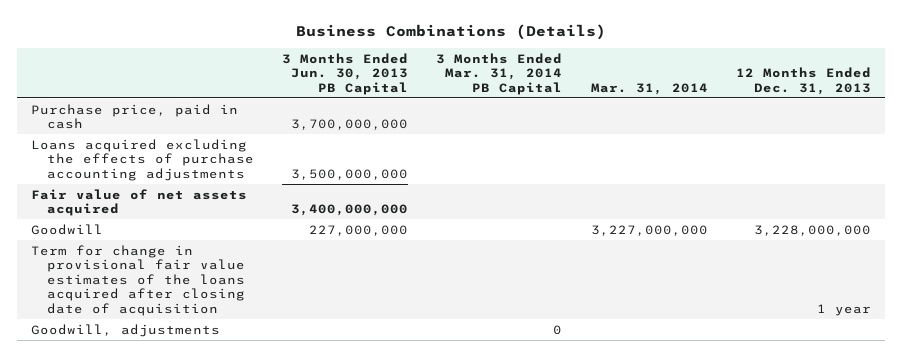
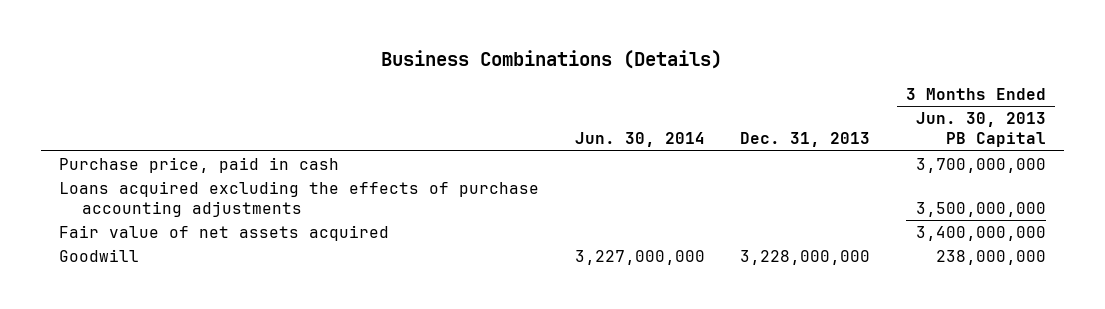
- | 3 Months Ended Jun. 30, 2013 PB Capital | 3 Months Ended Mar. 31, 2014 PB Capital | Mar. 31, 2014 | 12 Months Ended Dec. 31, 2013
+ | Jun. 30, 2014 | Dec. 31, 2013 | 3 Months Ended Jun. 30, 2013 PB Capital
- Goodwill | 227,000,000 | | 3,227,000,000 | 3,228,000,000
- Term for change in provisional fair value estimates of the loans acquired after closing date of acquisition | | | | 1 year
- Goodwill, adjustments | | 0 | |
+ Goodwill | 3,227,000,000 | 3,228,000,000 | 238,000,000

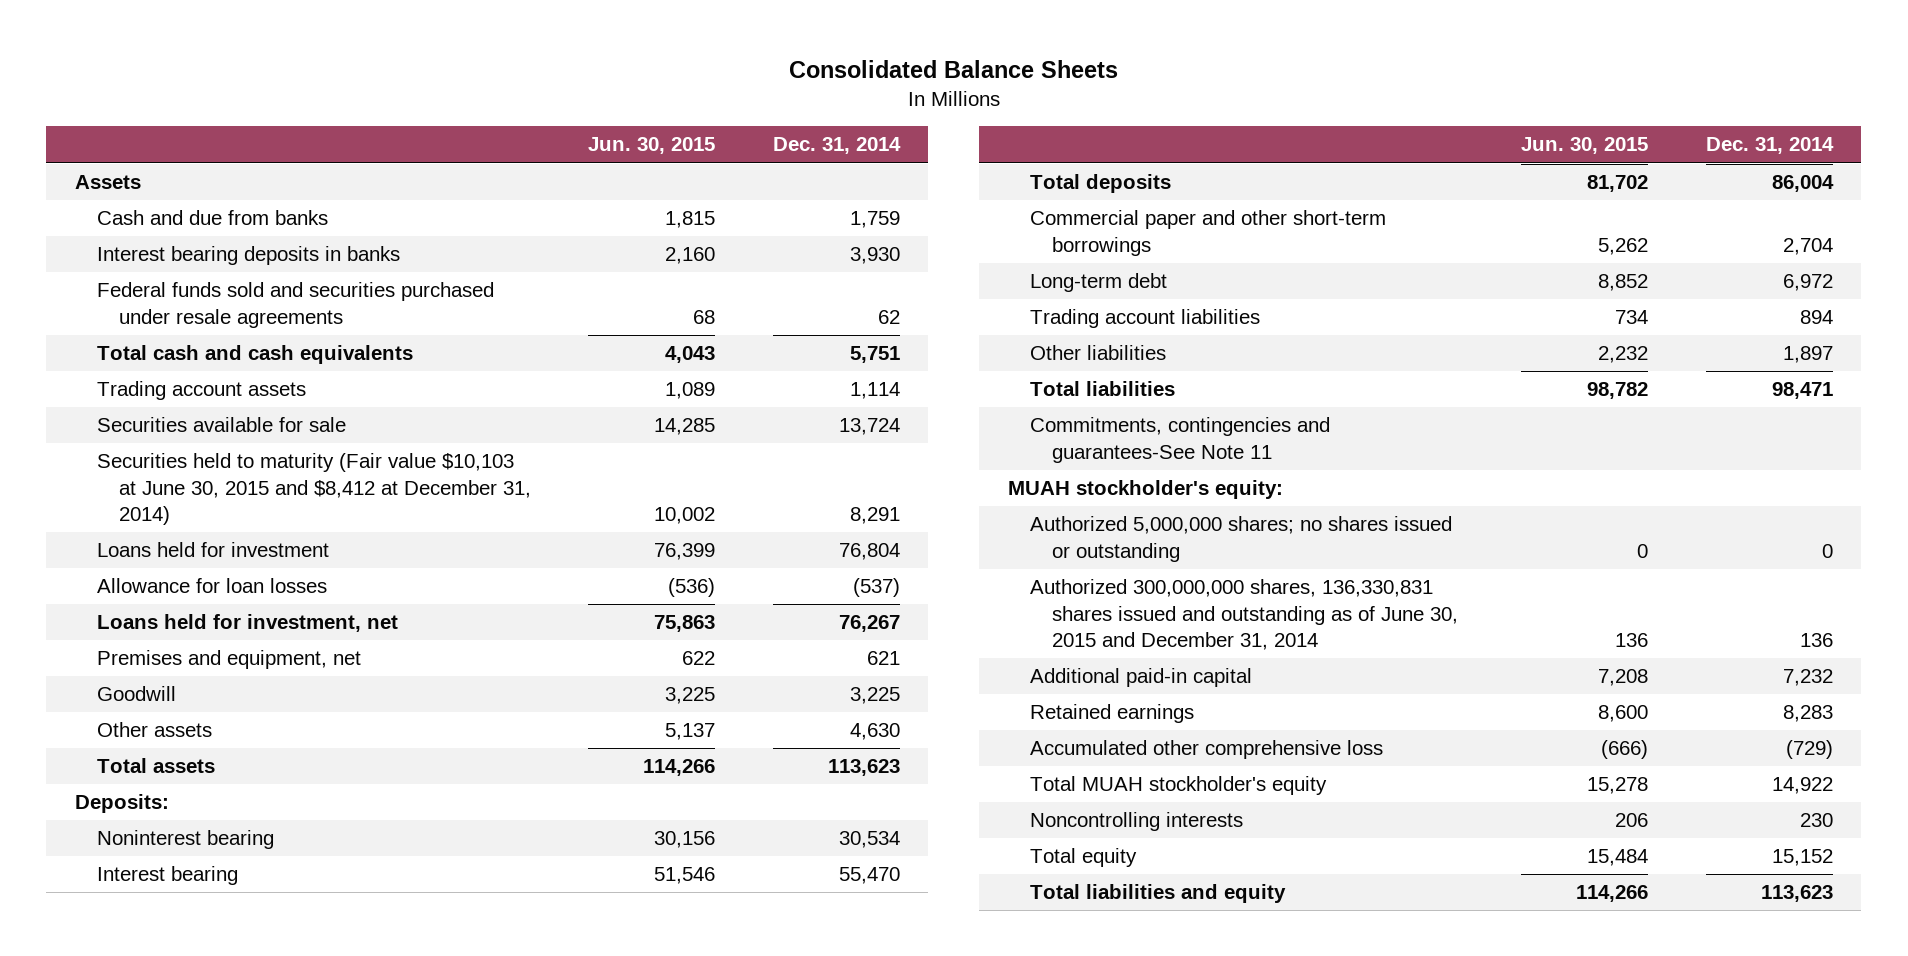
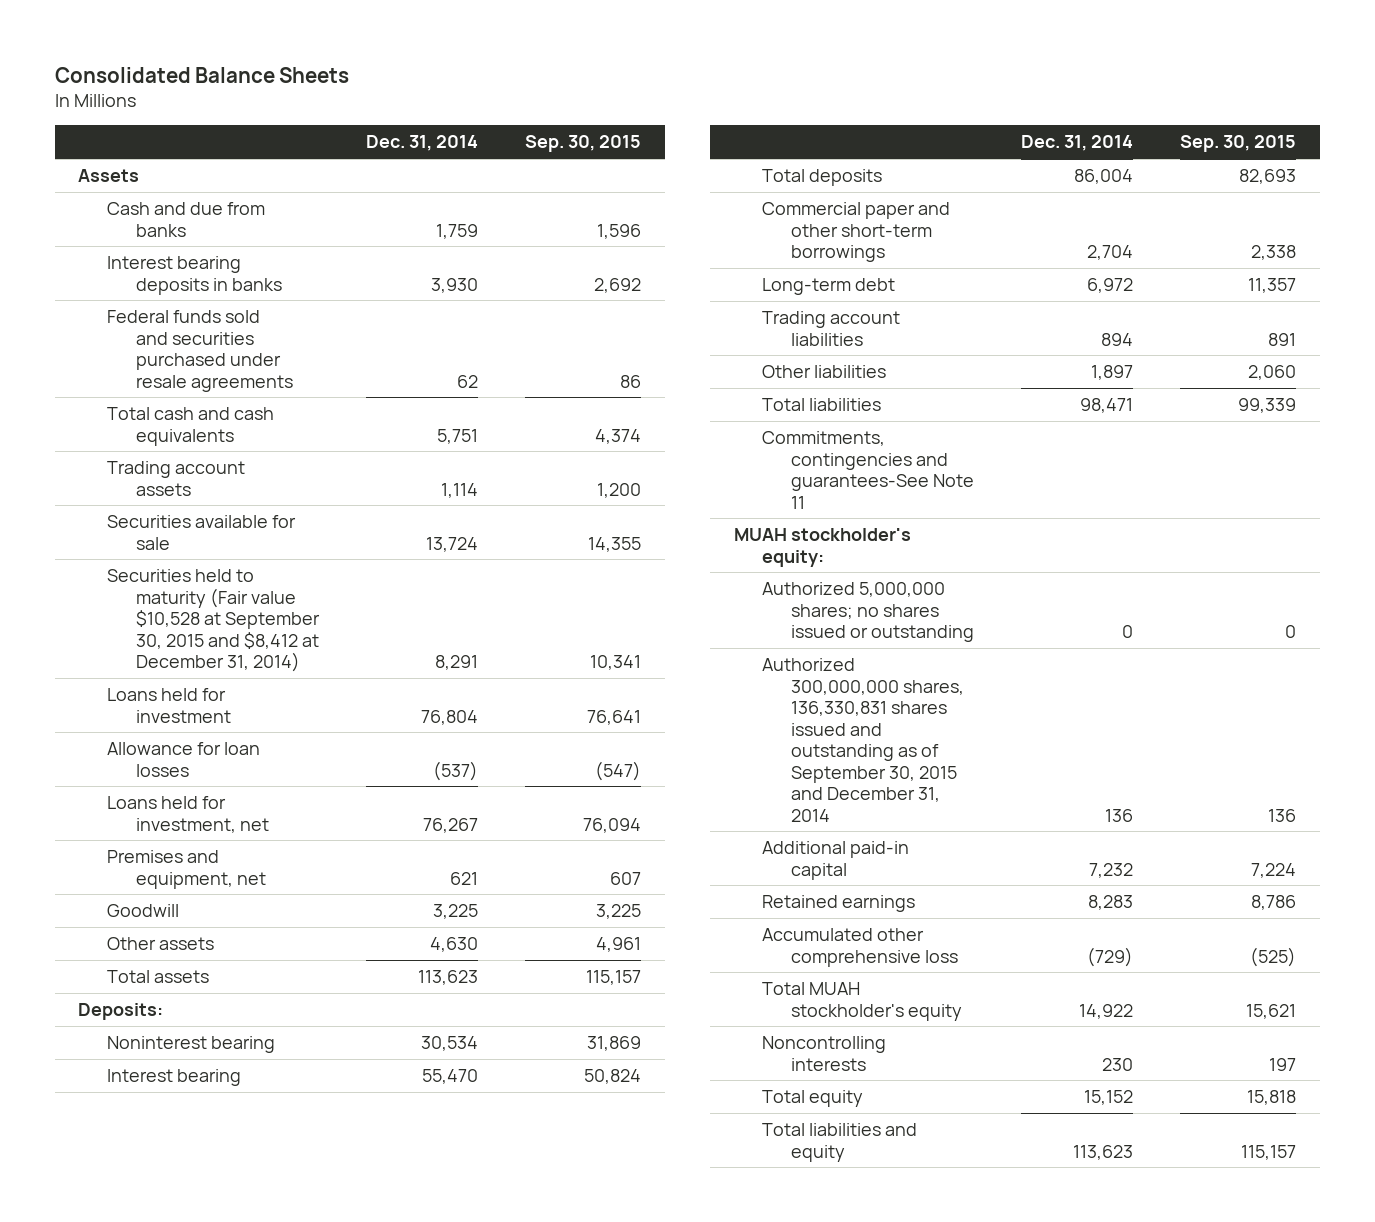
- | Jun. 30, 2015 | Dec. 31, 2014
+ | Dec. 31, 2014 | Sep. 30, 2015
- Securities held to maturity (Fair value $10,103 at June 30, 2015 and $8,412 at December 31, 2014) | 10,002 | 8,291
+ Securities held to maturity (Fair value $10,528 at September 30, 2015 and $8,412 at December 31, 2014) | 8,291 | 10,341
- Authorized 300,000,000 shares, 136,330,831 shares issued and outstanding as of June 30, 2015 and December 31, 2014 | 136 | 136
+ Authorized 300,000,000 shares, 136,330,831 shares issued and outstanding as of September 30, 2015 and December 31, 2014 | 136 | 136

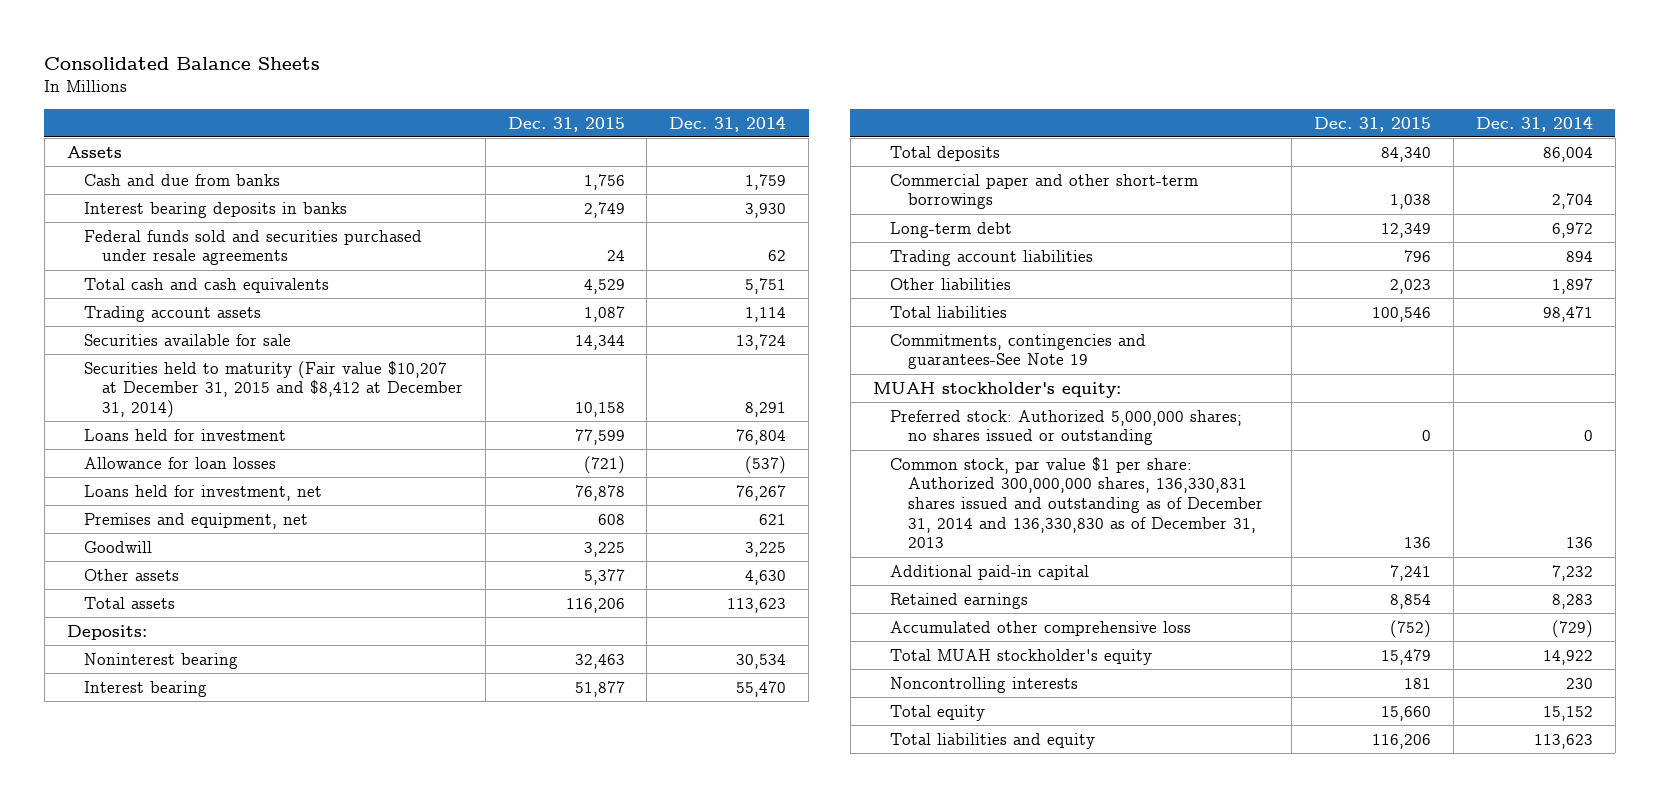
- | Dec. 31, 2014 | Sep. 30, 2015
+ | Dec. 31, 2015 | Dec. 31, 2014
- Securities held to maturity (Fair value $10,528 at September 30, 2015 and $8,412 at December 31, 2014) | 8,291 | 10,341
+ Securities held to maturity (Fair value $10,207 at December 31, 2015 and $8,412 at December 31, 2014) | 10,158 | 8,291
- Commitments, contingencies and guarantees-See Note 11
+ Commitments, contingencies and guarantees-See Note 19
- Authorized 5,000,000 shares; no shares issued or outstanding | 0 | 0
- Authorized 300,000,000 shares, 136,330,831 shares issued and outstanding as of September 30, 2015 and December 31, 2014 | 136 | 136
+ Preferred stock: Authorized 5,000,000 shares; no shares issued or outstanding | 0 | 0
+ Common stock, par value $1 per share: Authorized 300,000,000 shares, 136,330,831 shares issued and outstanding as of December 31, 2014 and 136,330,830 as of December 31, 2013 | 136 | 136

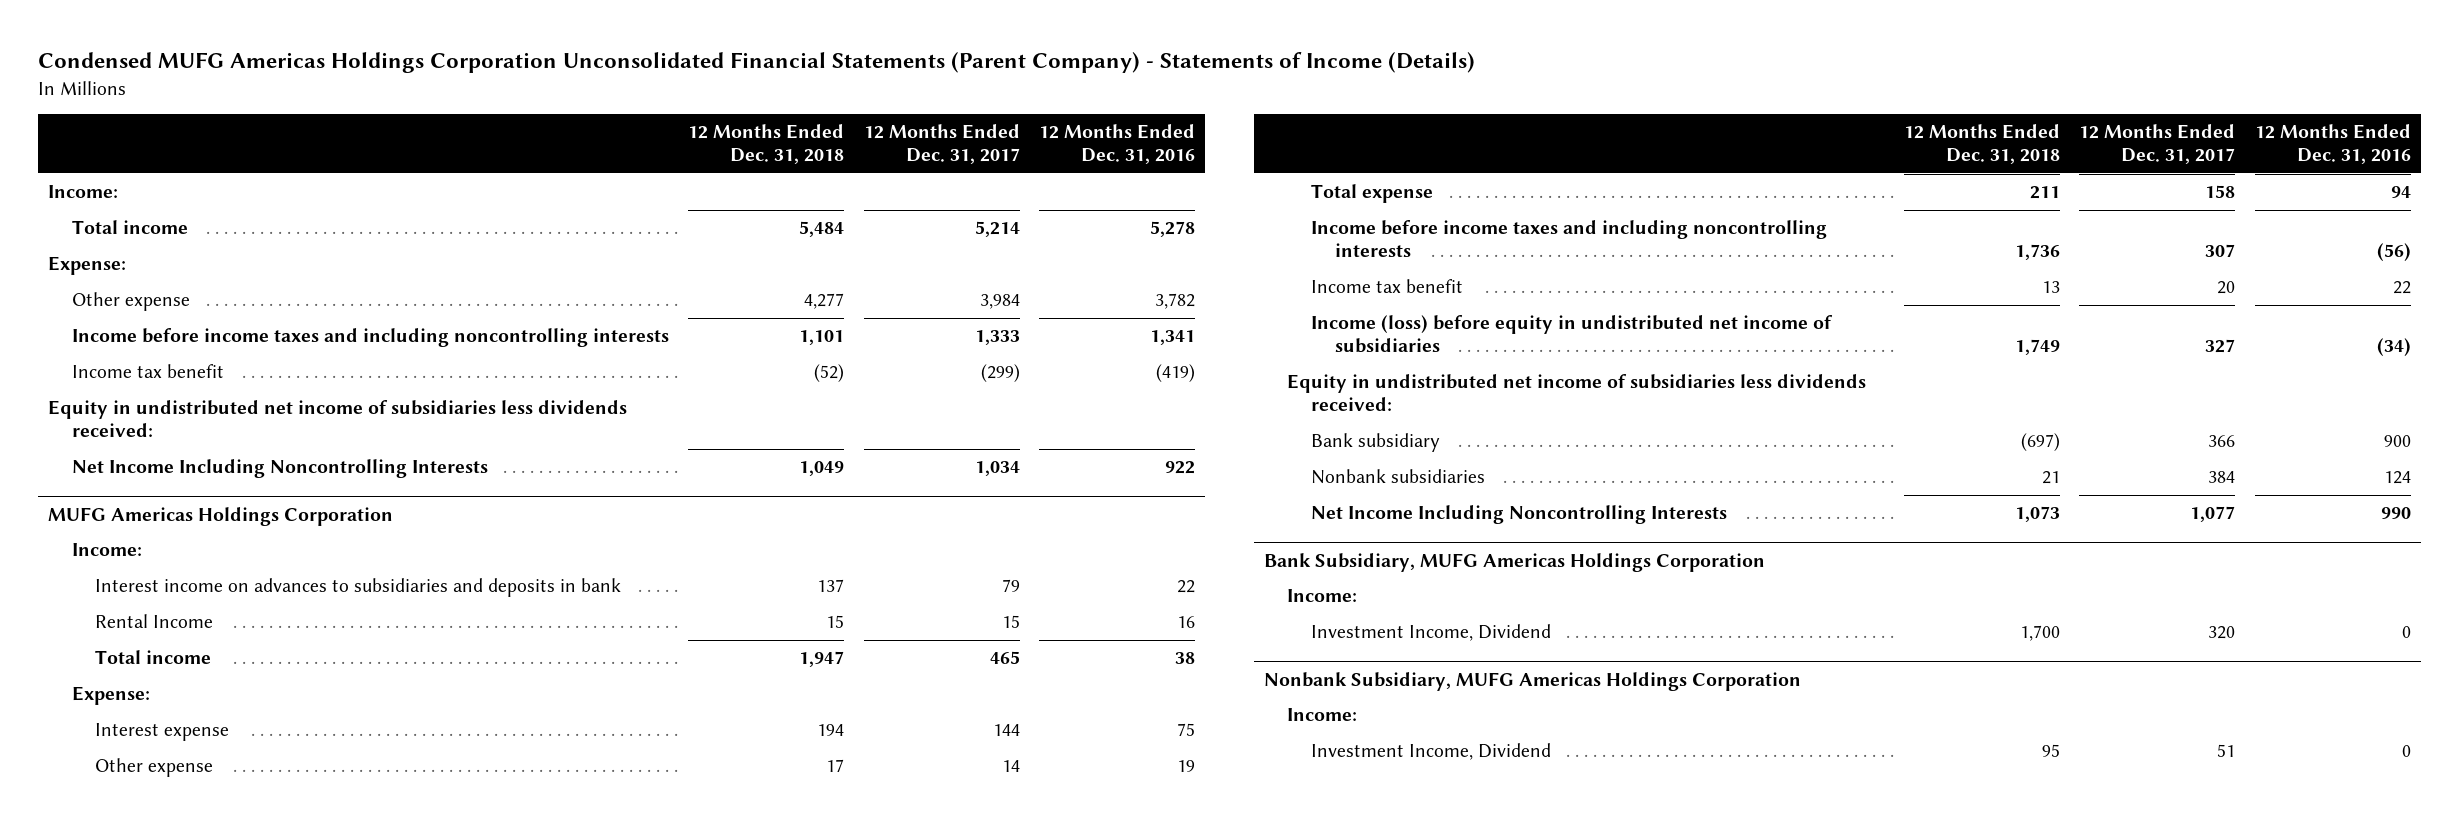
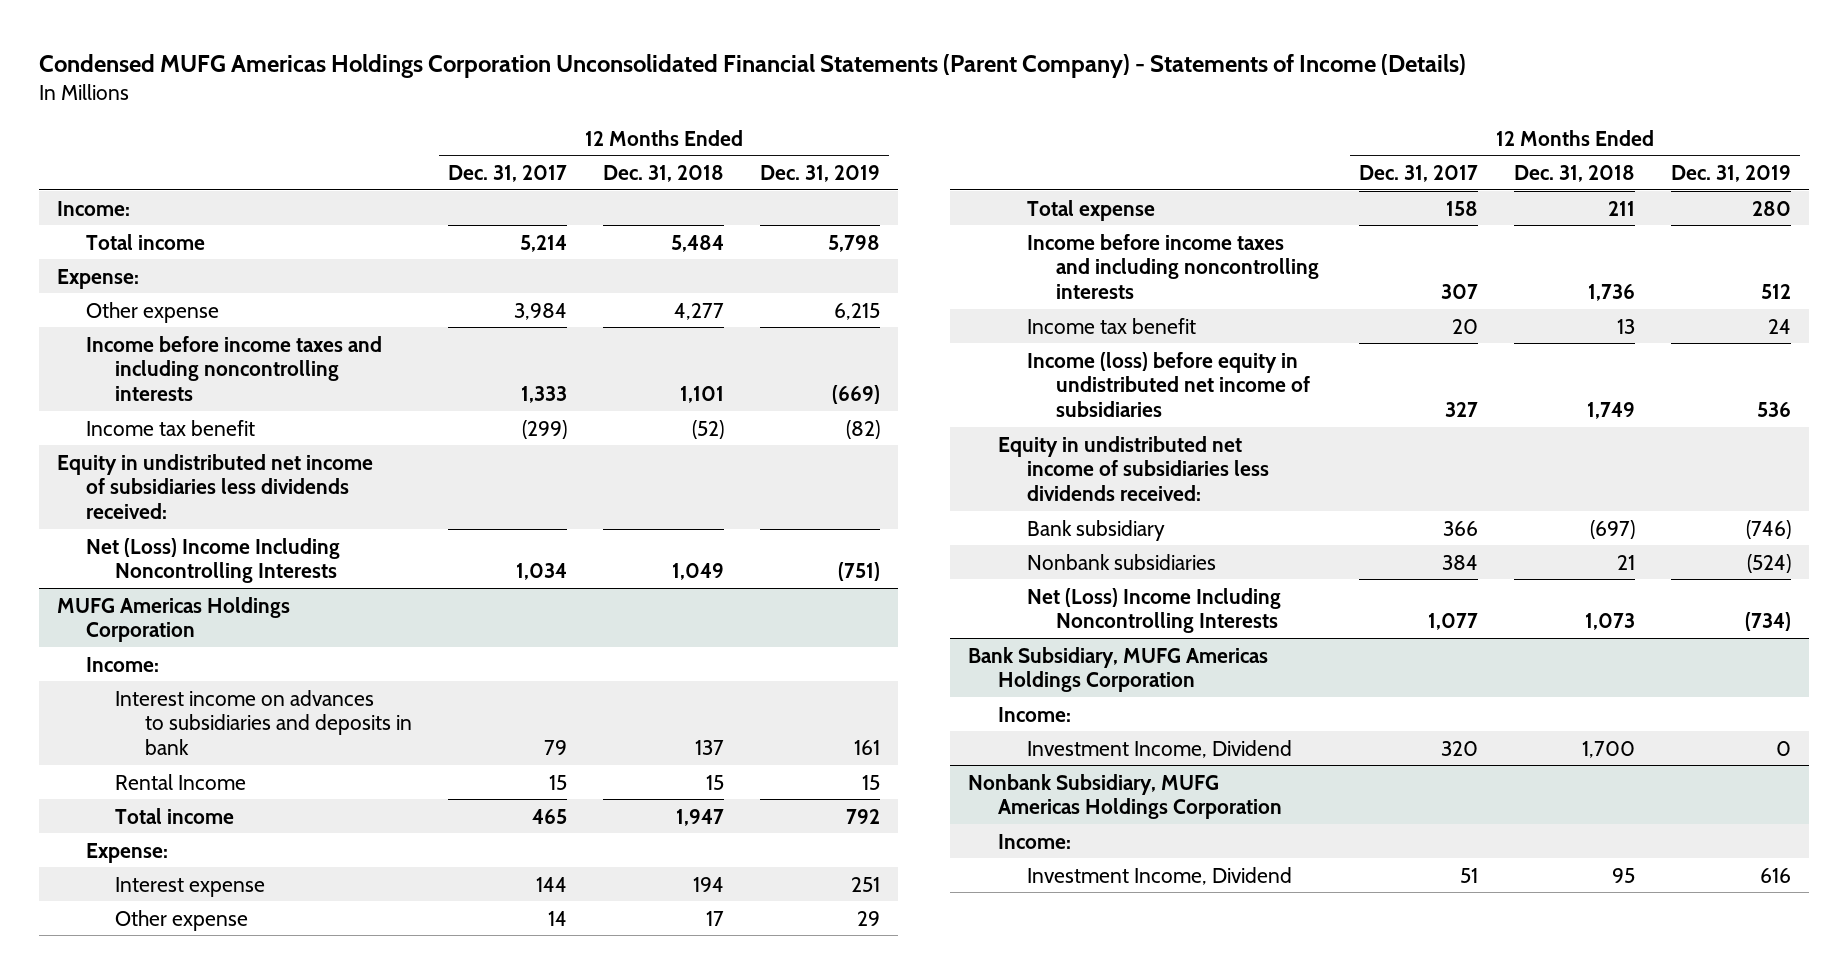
- | 12 Months Ended Dec. 31, 2018 | 12 Months Ended Dec. 31, 2017 | 12 Months Ended Dec. 31, 2016
+ | 12 Months Ended Dec. 31, 2017 | 12 Months Ended Dec. 31, 2018 | 12 Months Ended Dec. 31, 2019
- Net Income Including Noncontrolling Interests | 1,049 | 1,034 | 922
+ Net (Loss) Income Including Noncontrolling Interests | 1,034 | 1,049 | (751)
@ MUFG Americas Holdings Corporation
- Net Income Including Noncontrolling Interests | 1,073 | 1,077 | 990
+ Net (Loss) Income Including Noncontrolling Interests | 1,077 | 1,073 | (734)

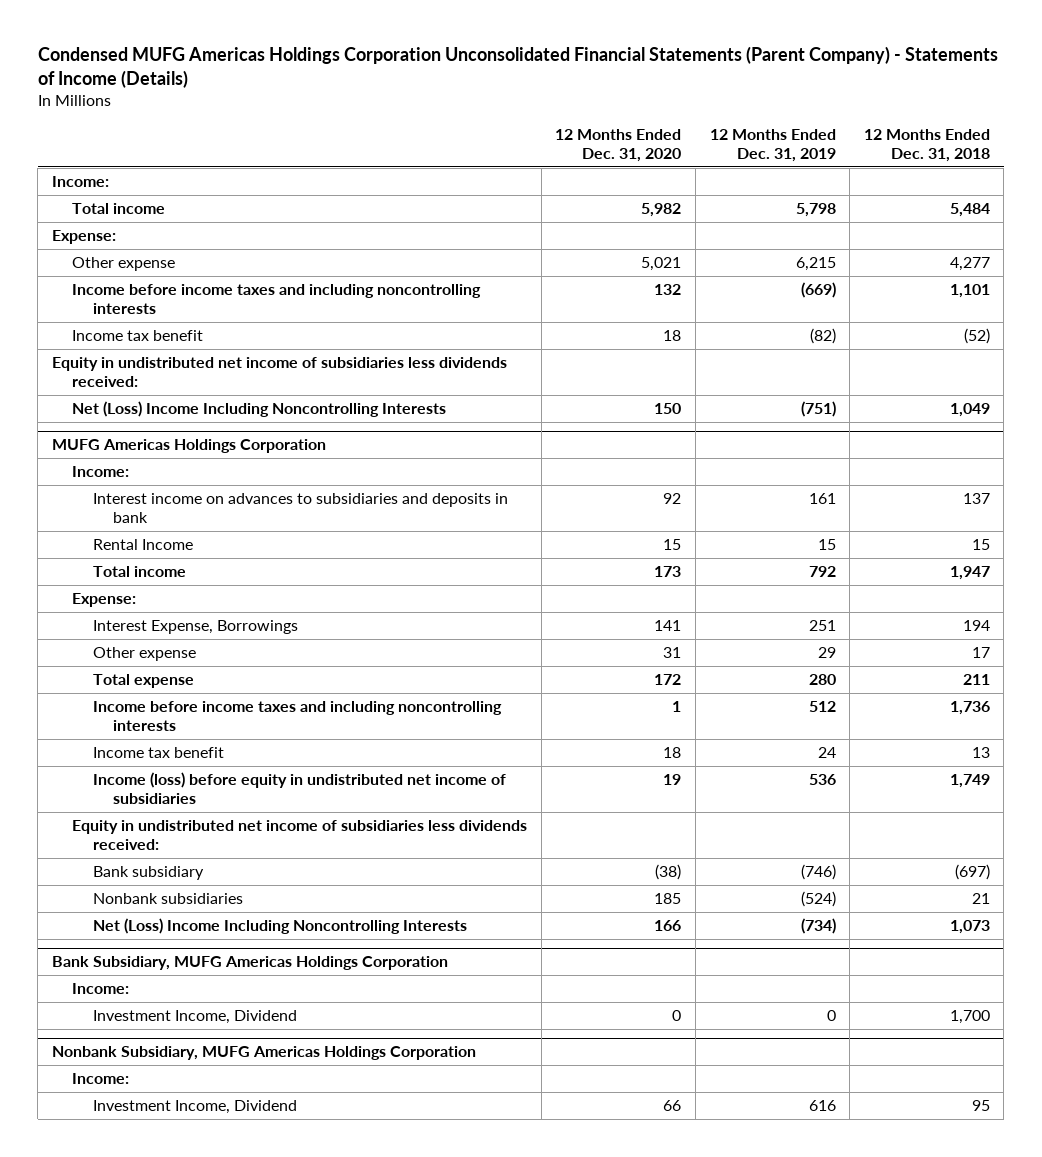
- | 12 Months Ended Dec. 31, 2017 | 12 Months Ended Dec. 31, 2018 | 12 Months Ended Dec. 31, 2019
+ | 12 Months Ended Dec. 31, 2020 | 12 Months Ended Dec. 31, 2019 | 12 Months Ended Dec. 31, 2018
@ MUFG Americas Holdings Corporation
- Interest expense | 144 | 194 | 251
+ Interest Expense, Borrowings | 141 | 251 | 194

